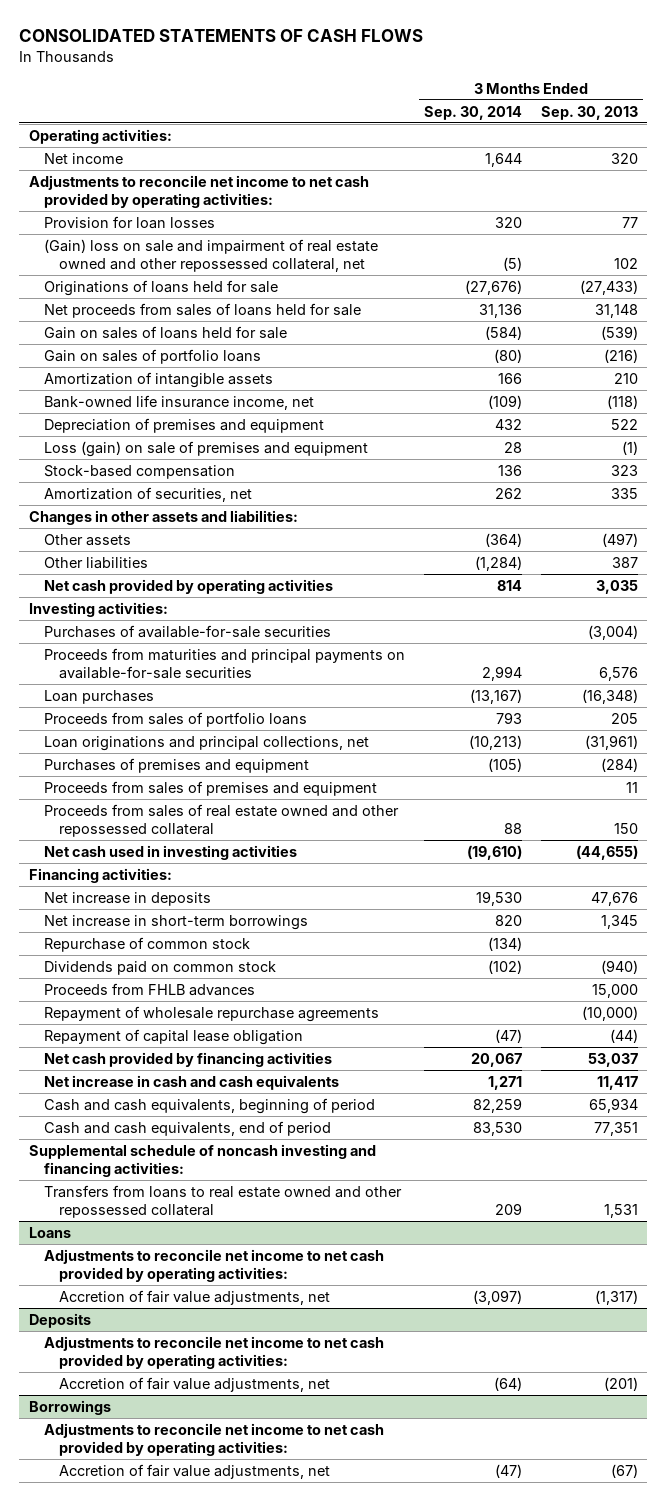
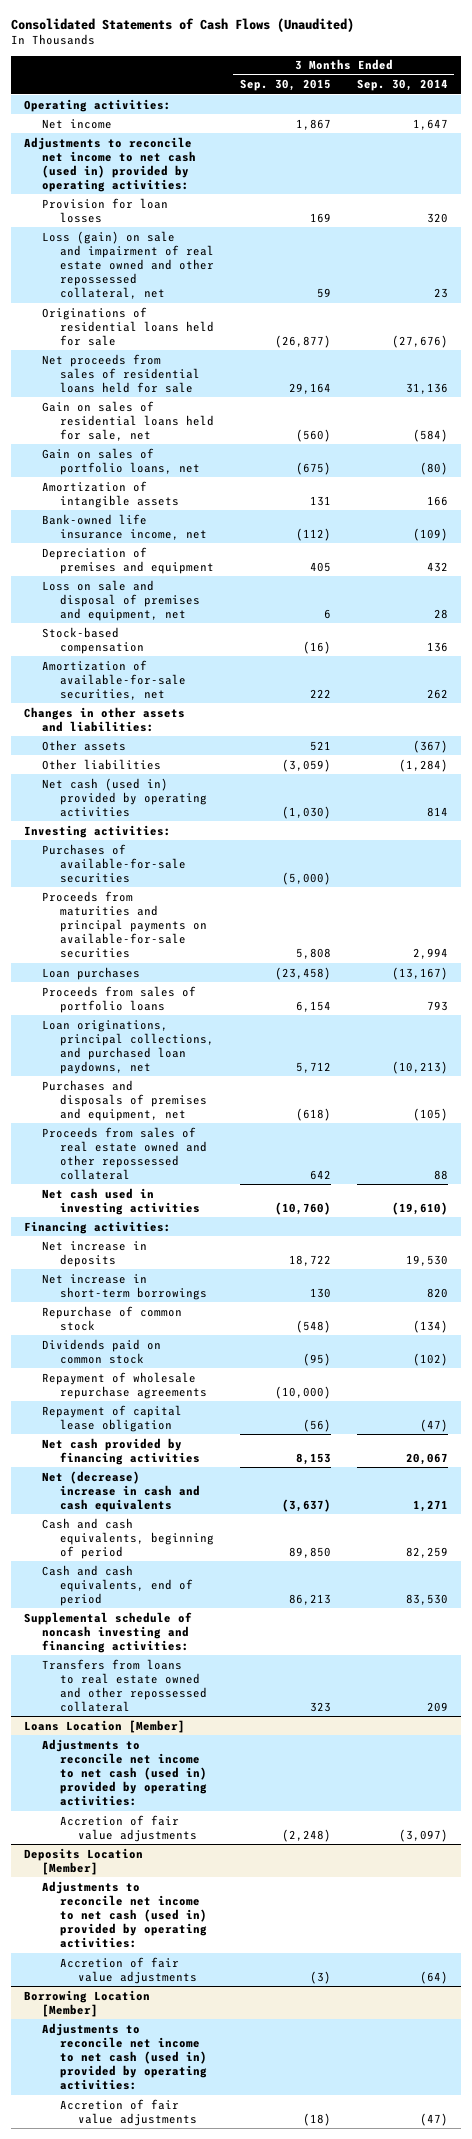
- CONSOLIDATED STATEMENTS OF CASH FLOWS
+ Consolidated Statements of Cash Flows (Unaudited)
- | 3 Months Ended Sep. 30, 2014 | 3 Months Ended Sep. 30, 2013
+ | 3 Months Ended Sep. 30, 2015 | 3 Months Ended Sep. 30, 2014
- Net income | 1,644 | 320
- Adjustments to reconcile net income to net cash provided by operating activities:
+ Net income | 1,867 | 1,647
+ Adjustments to reconcile net income to net cash (used in) provided by operating activities:
- (Gain) loss on sale and impairment of real estate owned and other repossessed collateral, net | (5) | 102
- Originations of loans held for sale | (27,676) | (27,433)
- Net proceeds from sales of loans held for sale | 31,136 | 31,148
- Gain on sales of loans held for sale | (584) | (539)
- Gain on sales of portfolio loans | (80) | (216)
+ Loss (gain) on sale and impairment of real estate owned and other repossessed collateral, net | 59 | 23
+ Originations of residential loans held for sale | (26,877) | (27,676)
+ Net proceeds from sales of residential loans held for sale | 29,164 | 31,136
+ Gain on sales of residential loans held for sale, net | (560) | (584)
+ Gain on sales of portfolio loans, net | (675) | (80)
- Loss (gain) on sale of premises and equipment | 28 | (1)
+ Loss on sale and disposal of premises and equipment, net | 6 | 28
- Amortization of securities, net | 262 | 335
+ Amortization of available-for-sale securities, net | 222 | 262
- Other assets | (364) | (497)
+ Other assets | 521 | (367)
- Net cash provided by operating activities | 814 | 3,035
+ Net cash (used in) provided by operating activities | (1,030) | 814
- Loan originations and principal collections, net | (10,213) | (31,961)
- Purchases of premises and equipment | (105) | (284)
- Proceeds from sales of premises and equipment | | 11
+ Loan originations, principal collections, and purchased loan paydowns, net | 5,712 | (10,213)
+ Purchases and disposals of premises and equipment, net | (618) | (105)
- Proceeds from FHLB advances | | 15,000
- Net increase in cash and cash equivalents | 1,271 | 11,417
+ Net (decrease) increase in cash and cash equivalents | (3,637) | 1,271
- Loans
- Adjustments to reconcile net income to net cash provided by operating activities:
- Accretion of fair value adjustments, net | (3,097) | (1,317)
- Deposits
- Adjustments to reconcile net income to net cash provided by operating activities:
- Accretion of fair value adjustments, net | (64) | (201)
- Borrowings
- Adjustments to reconcile net income to net cash provided by operating activities:
- Accretion of fair value adjustments, net | (47) | (67)
+ Loans Location [Member]
+ Adjustments to reconcile net income to net cash (used in) provided by operating activities:
+ Accretion of fair value adjustments | (2,248) | (3,097)
+ Deposits Location [Member]
+ Adjustments to reconcile net income to net cash (used in) provided by operating activities:
+ Accretion of fair value adjustments | (3) | (64)
+ Borrowing Location [Member]
+ Adjustments to reconcile net income to net cash (used in) provided by operating activities:
+ Accretion of fair value adjustments | (18) | (47)

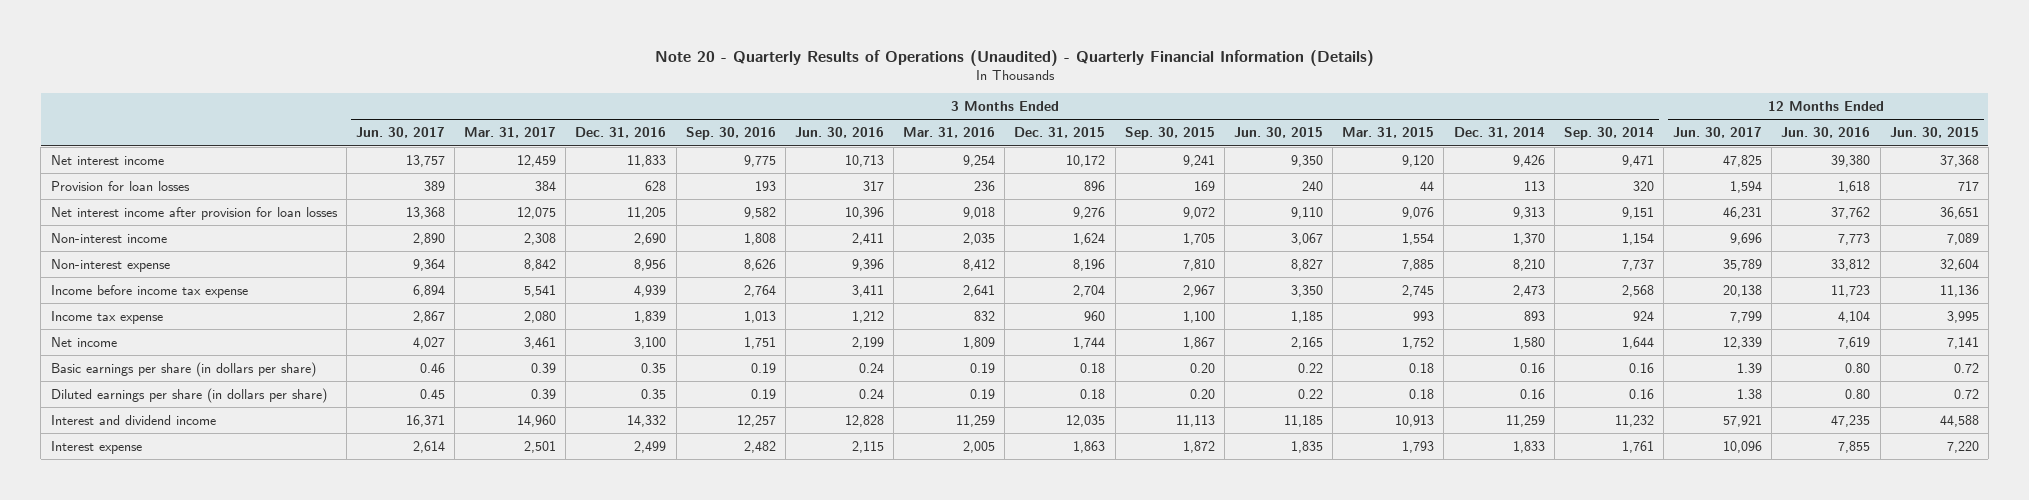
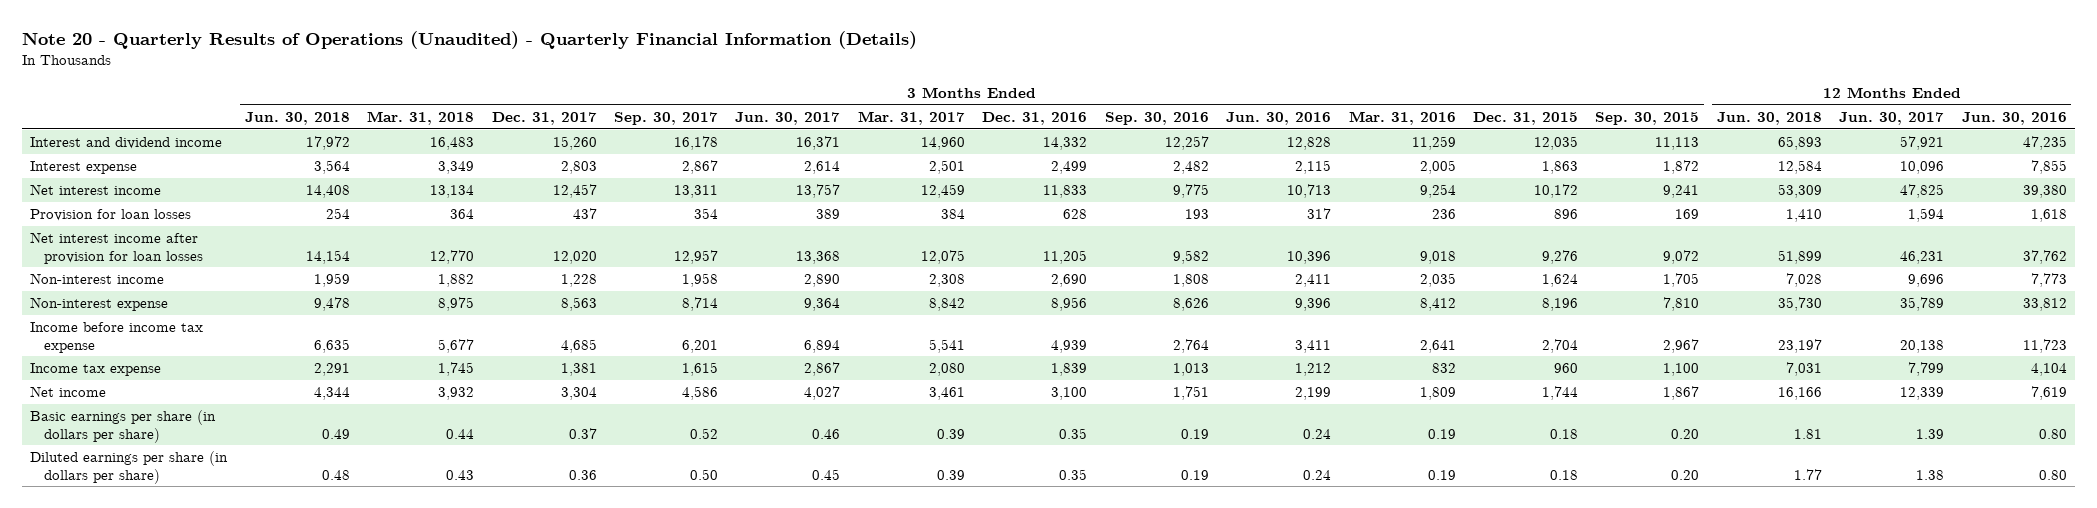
- | 3 Months Ended Jun. 30, 2017 | 3 Months Ended Mar. 31, 2017 | 3 Months Ended Dec. 31, 2016 | 3 Months Ended Sep. 30, 2016 | 3 Months Ended Jun. 30, 2016 | 3 Months Ended Mar. 31, 2016 | 3 Months Ended Dec. 31, 2015 | 3 Months Ended Sep. 30, 2015 | 3 Months Ended Jun. 30, 2015 | 3 Months Ended Mar. 31, 2015 | 3 Months Ended Dec. 31, 2014 | 3 Months Ended Sep. 30, 2014 | 12 Months Ended Jun. 30, 2017 | 12 Months Ended Jun. 30, 2016 | 12 Months Ended Jun. 30, 2015
+ | 3 Months Ended Jun. 30, 2018 | 3 Months Ended Mar. 31, 2018 | 3 Months Ended Dec. 31, 2017 | 3 Months Ended Sep. 30, 2017 | 3 Months Ended Jun. 30, 2017 | 3 Months Ended Mar. 31, 2017 | 3 Months Ended Dec. 31, 2016 | 3 Months Ended Sep. 30, 2016 | 3 Months Ended Jun. 30, 2016 | 3 Months Ended Mar. 31, 2016 | 3 Months Ended Dec. 31, 2015 | 3 Months Ended Sep. 30, 2015 | 12 Months Ended Jun. 30, 2018 | 12 Months Ended Jun. 30, 2017 | 12 Months Ended Jun. 30, 2016
moved up: Interest and dividend income | 17,972 | 16,483 | 15,260 | 16,178 | 16,371 | 14,960 | 14,332 | 12,257 | 12,828 | 11,259 | 12,035 | 11,113 | 65,893 | 57,921 | 47,235
moved up: Interest expense | 3,564 | 3,349 | 2,803 | 2,867 | 2,614 | 2,501 | 2,499 | 2,482 | 2,115 | 2,005 | 1,863 | 1,872 | 12,584 | 10,096 | 7,855

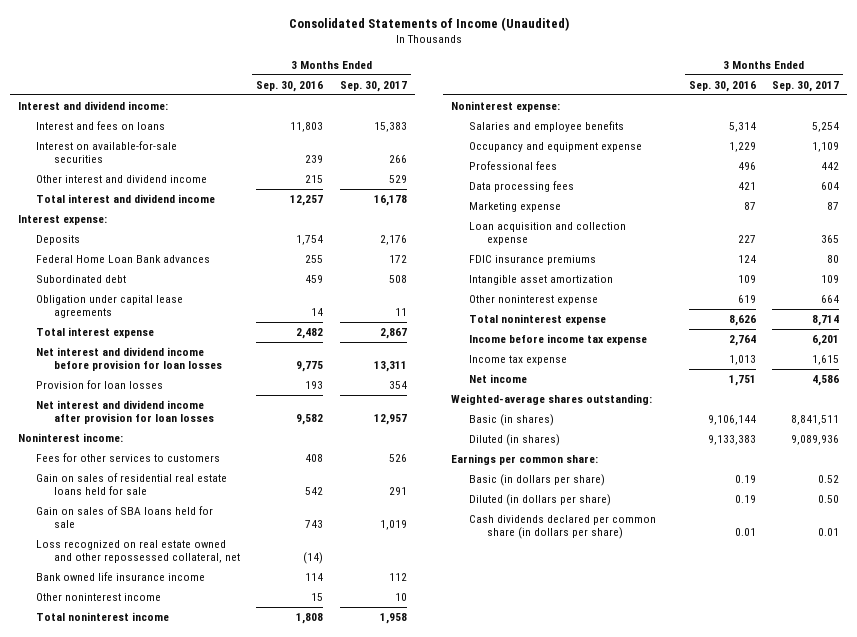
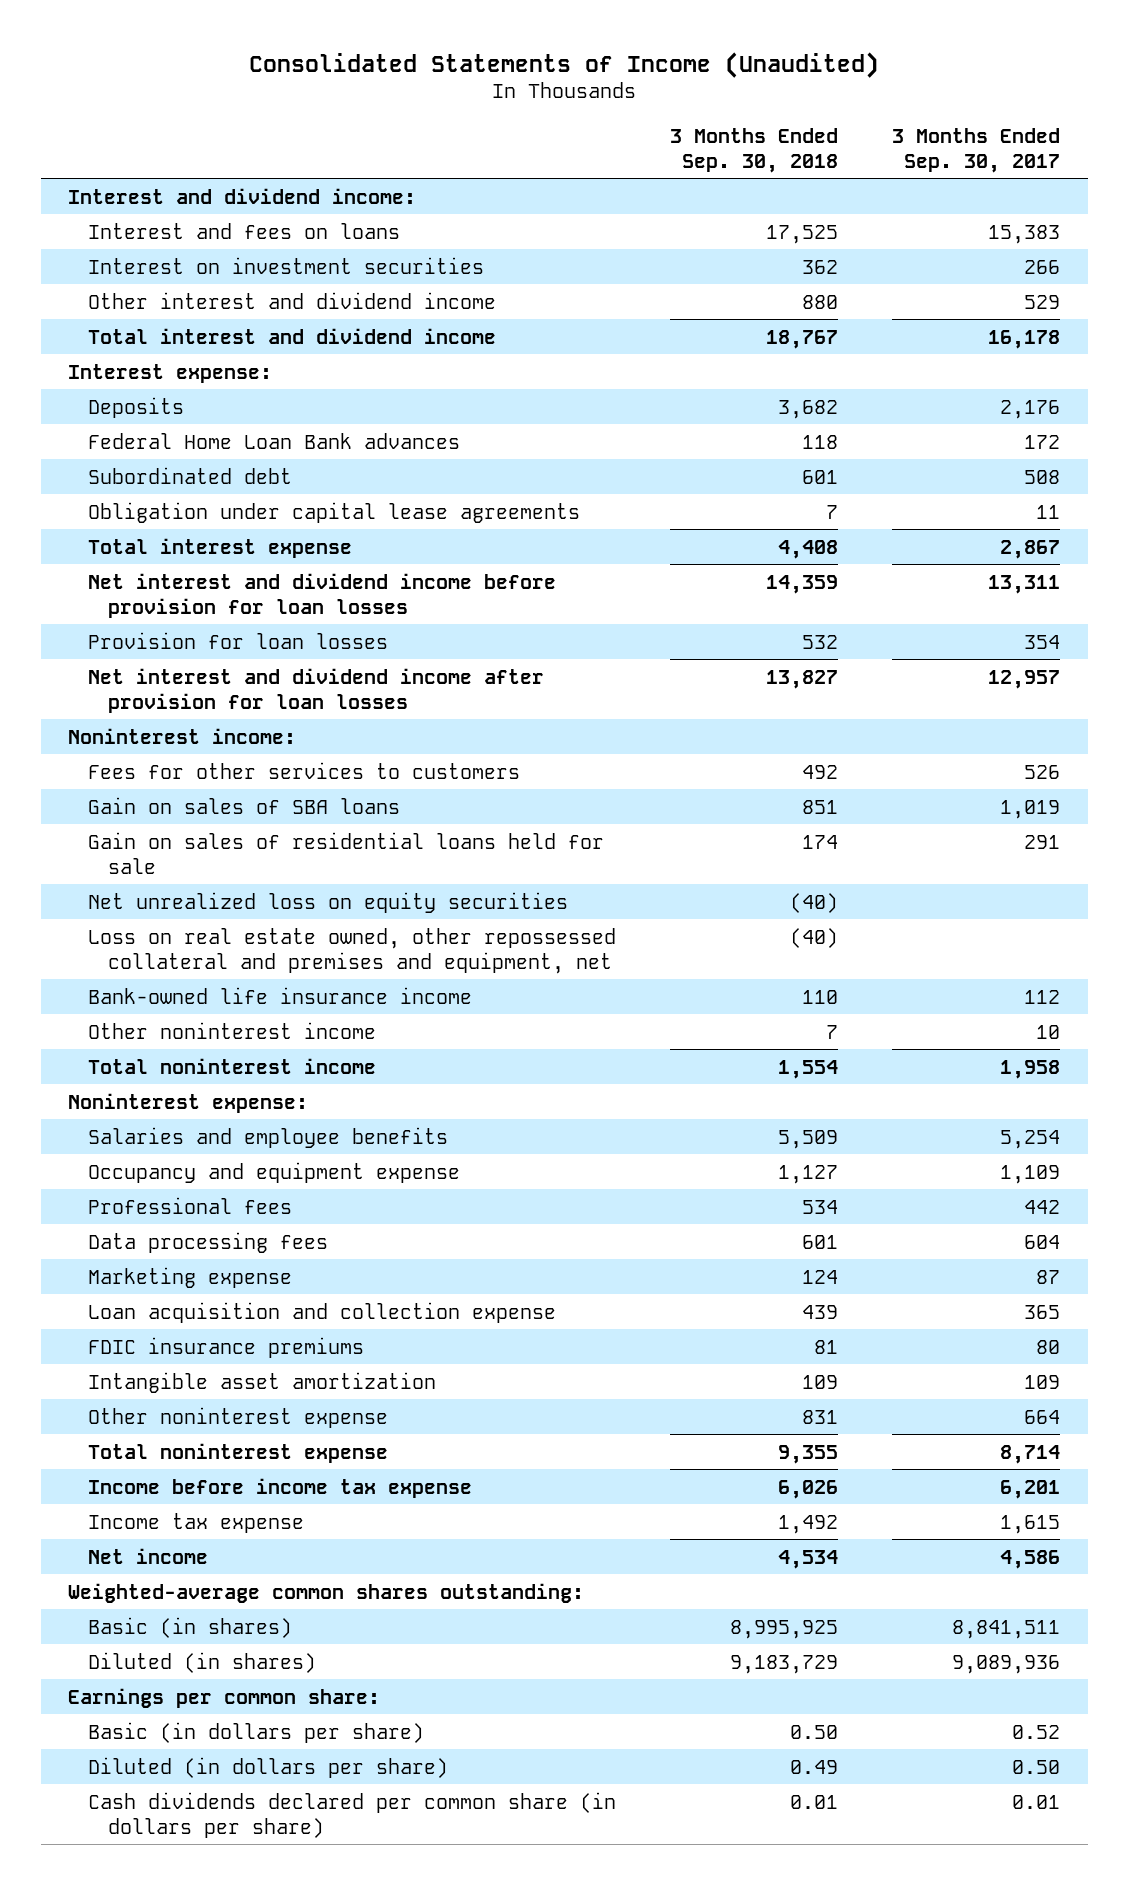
- | 3 Months Ended Sep. 30, 2016 | 3 Months Ended Sep. 30, 2017
+ | 3 Months Ended Sep. 30, 2018 | 3 Months Ended Sep. 30, 2017
- Interest on available-for-sale securities | 239 | 266
+ Interest on investment securities | 362 | 266
- Gain on sales of residential real estate loans held for sale | 542 | 291
- Gain on sales of SBA loans held for sale | 743 | 1,019
- Loss recognized on real estate owned and other repossessed collateral, net | (14) |
- Bank owned life insurance income | 114 | 112
+ Gain on sales of SBA loans | 851 | 1,019
+ Gain on sales of residential loans held for sale | 174 | 291
+ Net unrealized loss on equity securities | (40) |
+ Loss on real estate owned, other repossessed collateral and premises and equipment, net | (40) |
+ Bank-owned life insurance income | 110 | 112
- Weighted-average shares outstanding:
+ Weighted-average common shares outstanding:

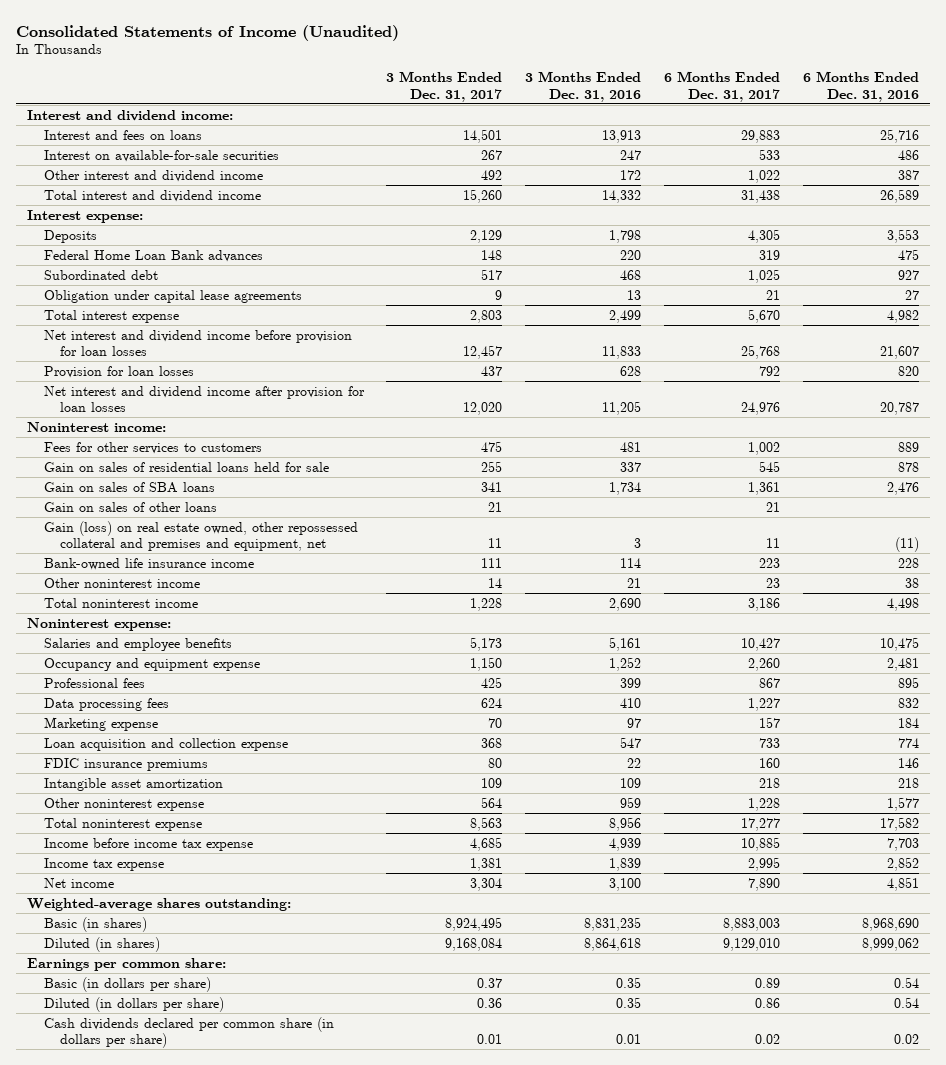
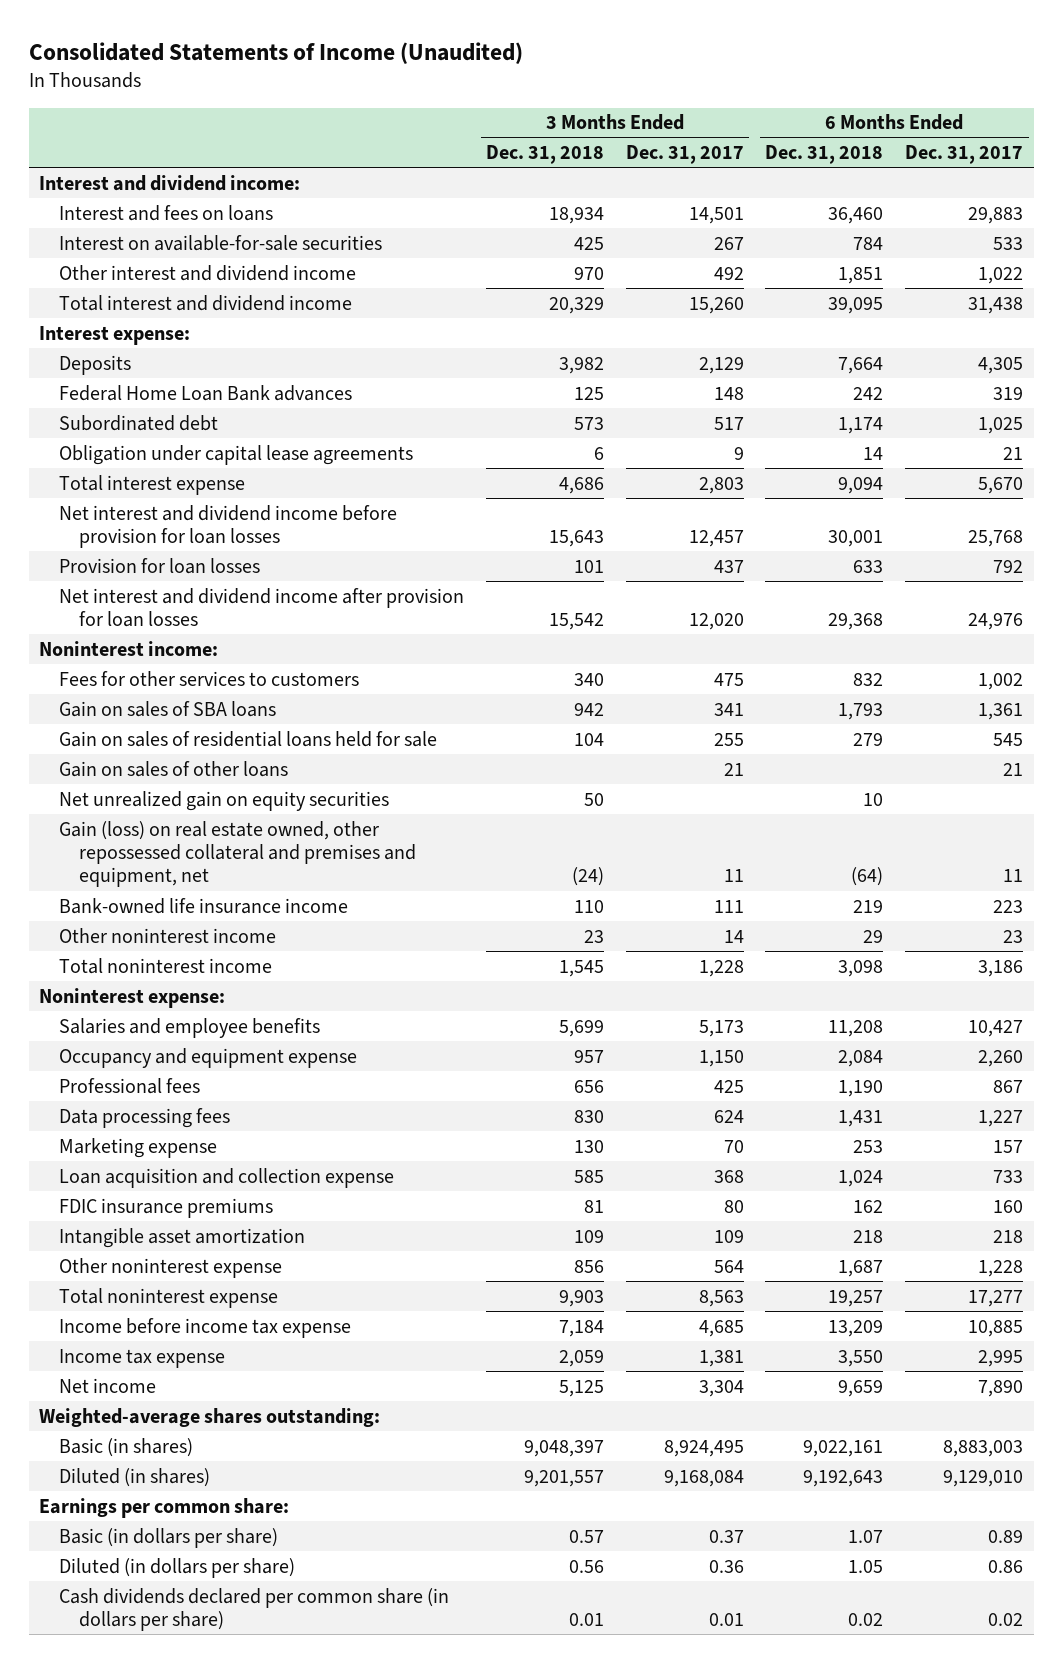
- | 3 Months Ended Dec. 31, 2017 | 3 Months Ended Dec. 31, 2016 | 6 Months Ended Dec. 31, 2017 | 6 Months Ended Dec. 31, 2016
+ | 3 Months Ended Dec. 31, 2018 | 3 Months Ended Dec. 31, 2017 | 6 Months Ended Dec. 31, 2018 | 6 Months Ended Dec. 31, 2017
moved down: Gain on sales of residential loans held for sale | 104 | 255 | 279 | 545
+ Net unrealized gain on equity securities | 50 | | 10 |

